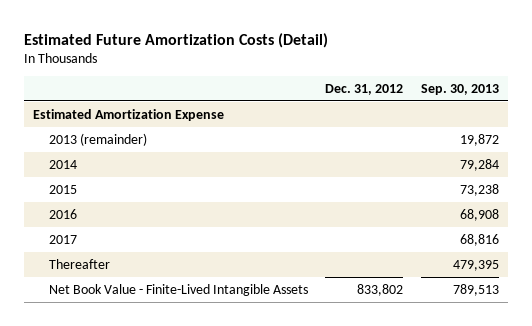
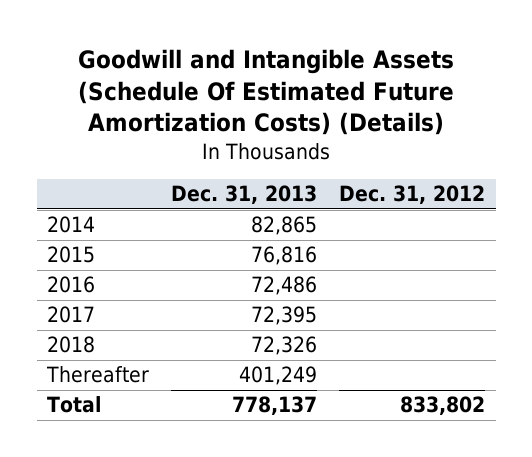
- Estimated Future Amortization Costs (Detail)
+ Goodwill and Intangible Assets (Schedule Of Estimated Future Amortization Costs) (Details)
- | Dec. 31, 2012 | Sep. 30, 2013
+ | Dec. 31, 2013 | Dec. 31, 2012
- Estimated Amortization Expense
- 2013 (remainder) | | 19,872
+ 2018 | 72,326 |
- Net Book Value - Finite-Lived Intangible Assets | 833,802 | 789,513
+ Total | 778,137 | 833,802

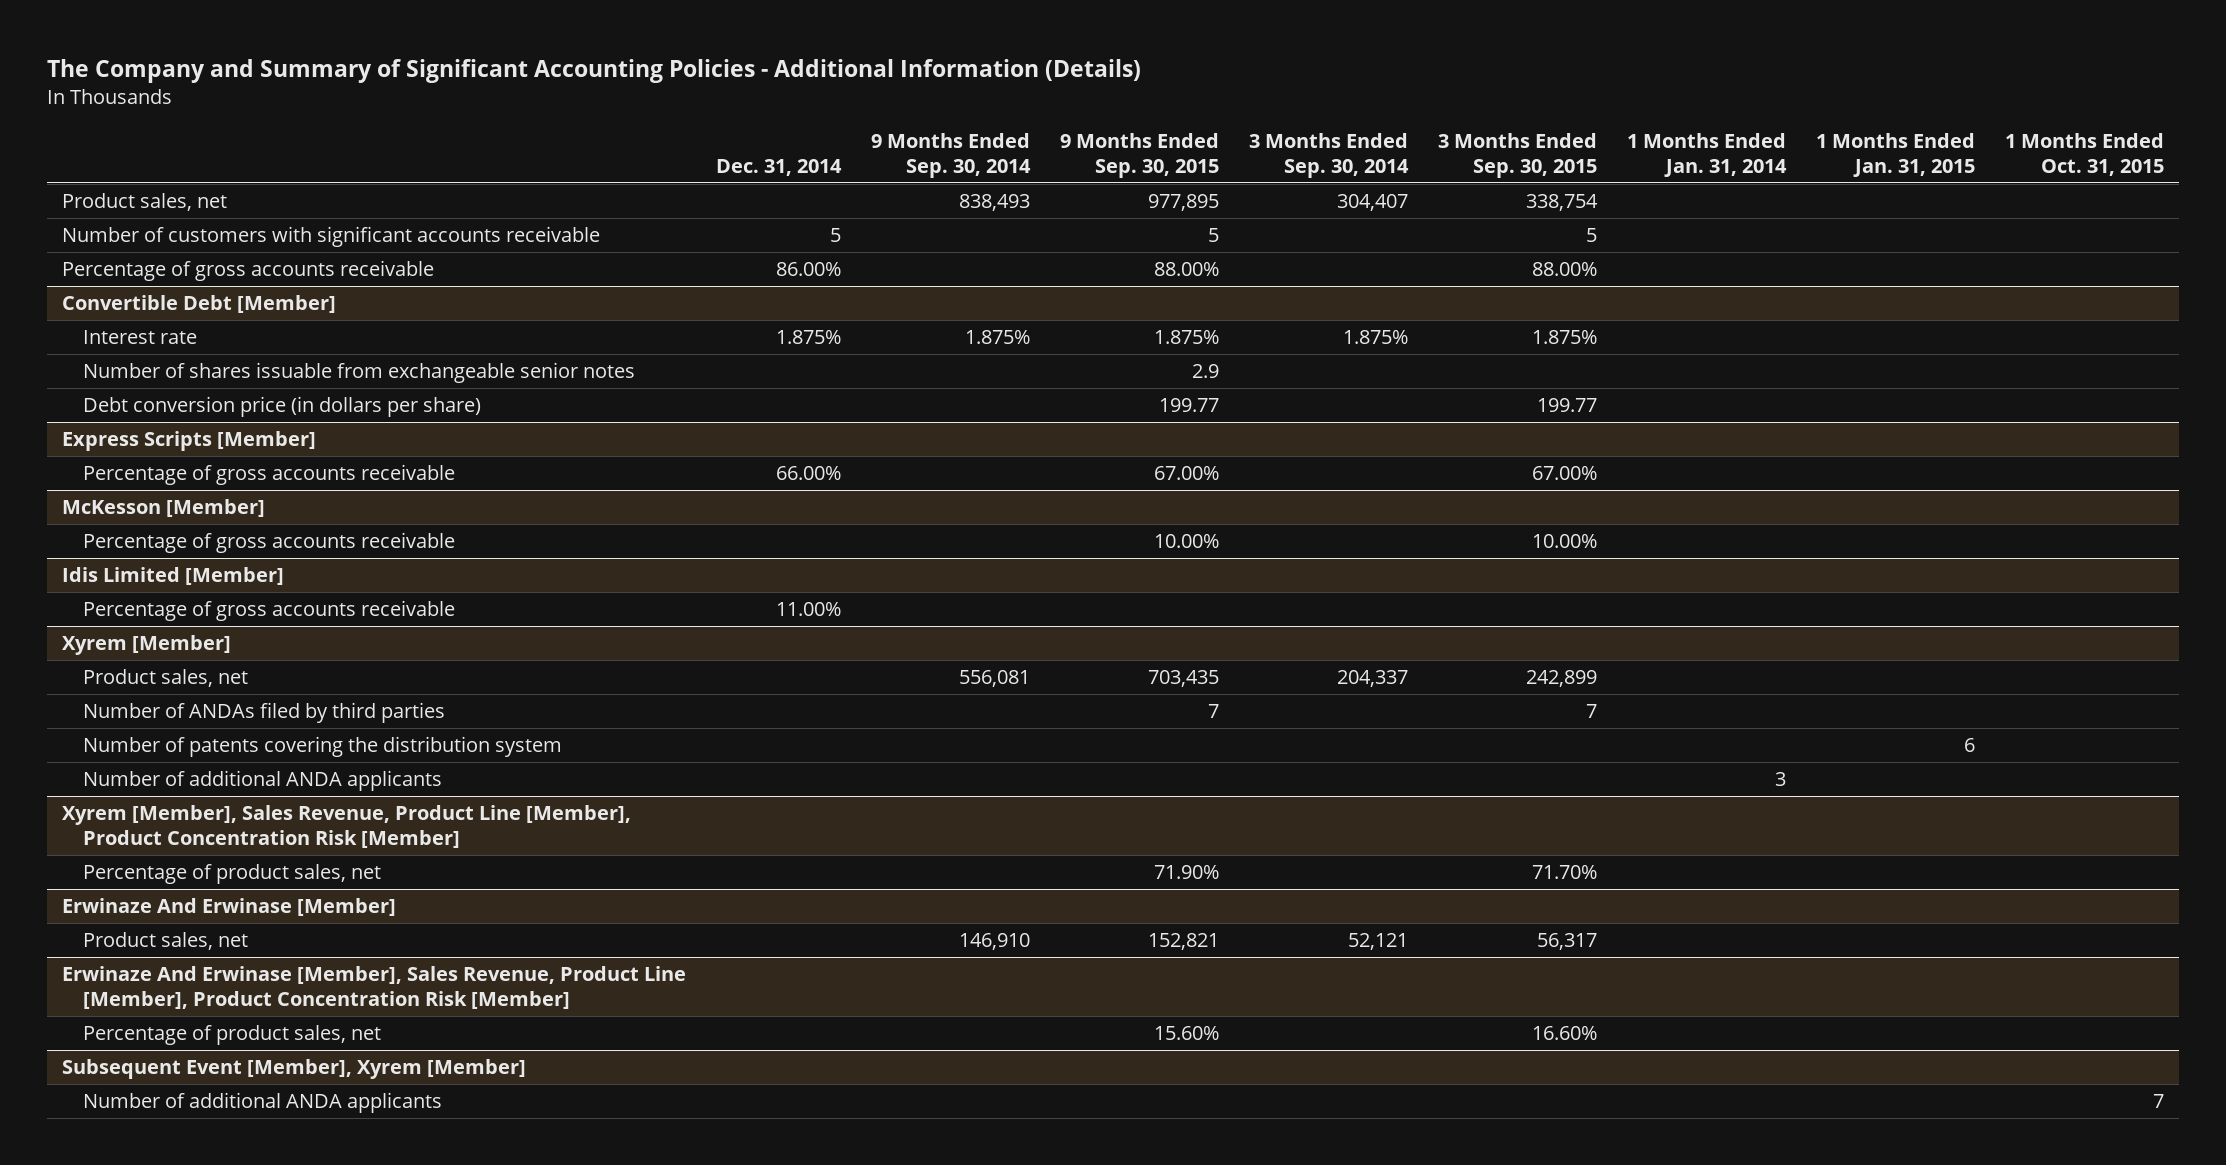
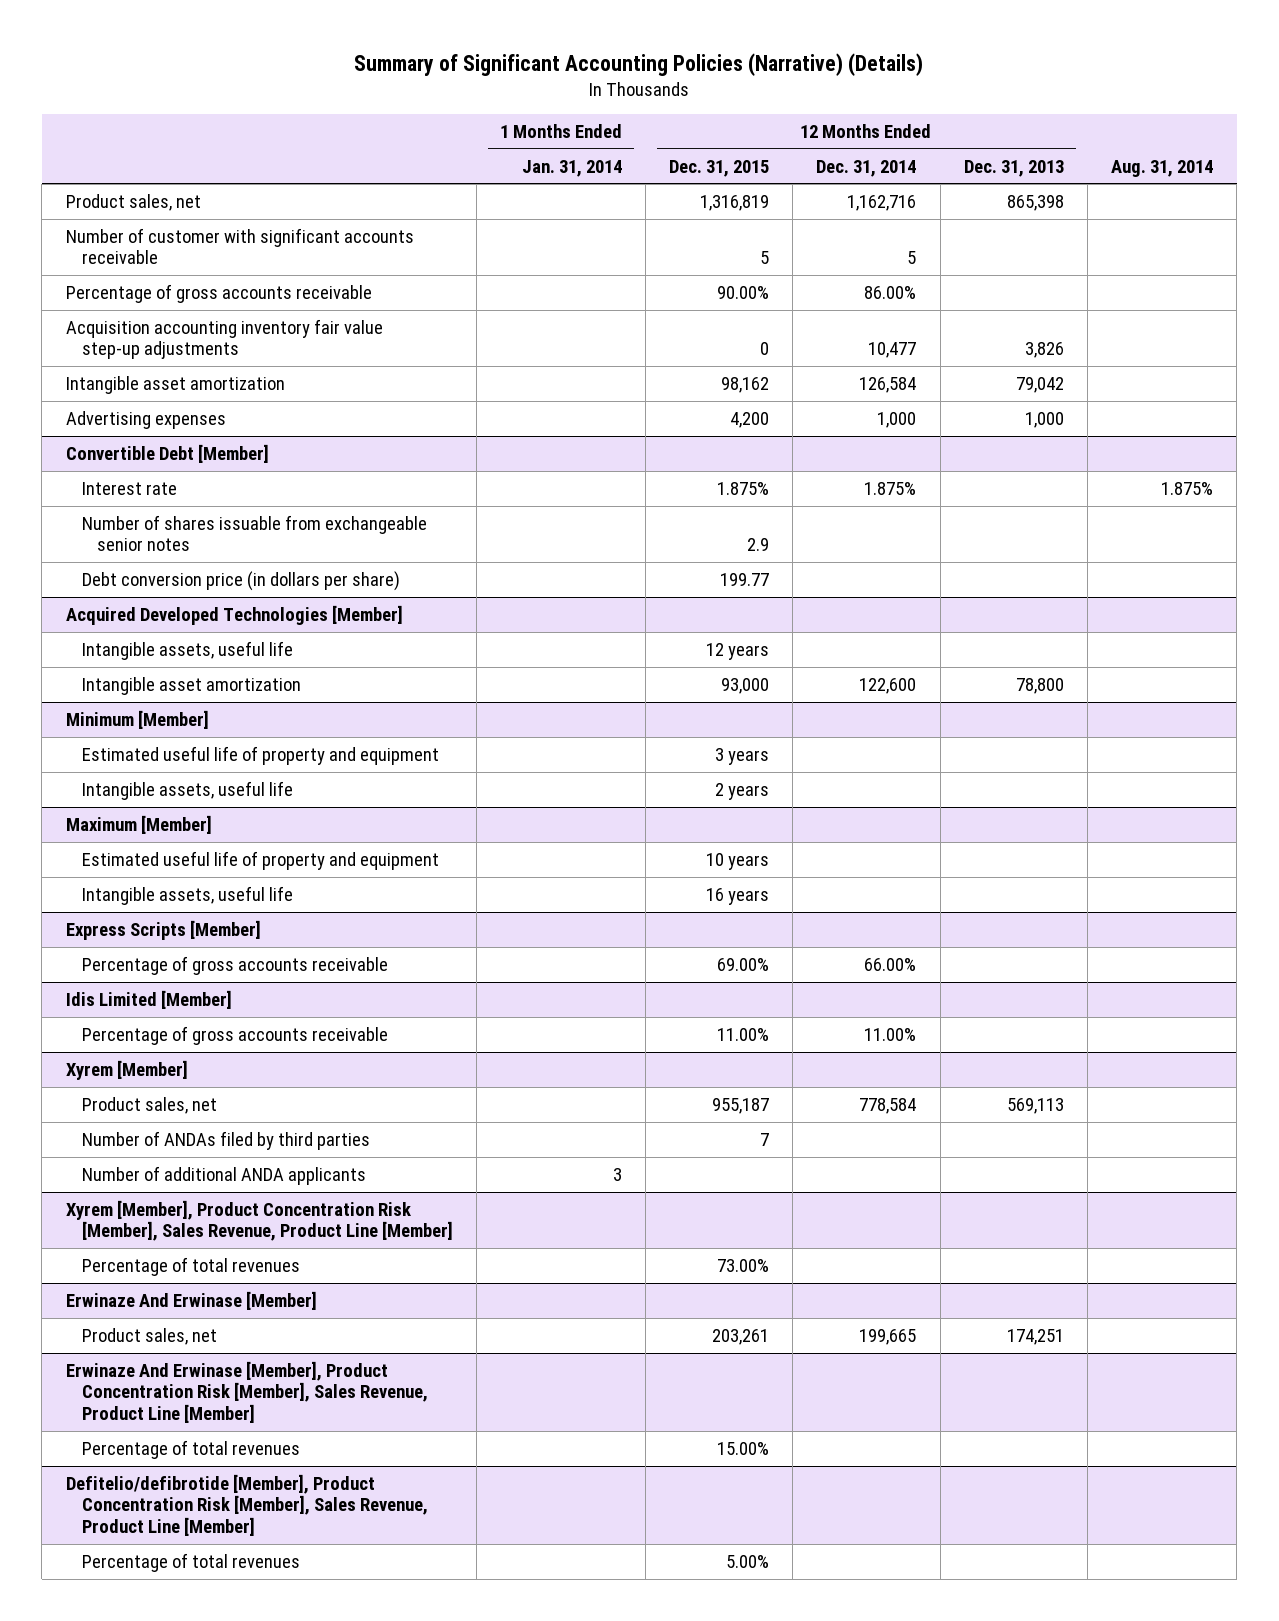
- The Company and Summary of Significant Accounting Policies - Additional Information (Details)
+ Summary of Significant Accounting Policies (Narrative) (Details)
- | Dec. 31, 2014 | 9 Months Ended Sep. 30, 2014 | 9 Months Ended Sep. 30, 2015 | 3 Months Ended Sep. 30, 2014 | 3 Months Ended Sep. 30, 2015 | 1 Months Ended Jan. 31, 2014 | 1 Months Ended Jan. 31, 2015 | 1 Months Ended Oct. 31, 2015
+ | 1 Months Ended Jan. 31, 2014 | 12 Months Ended Dec. 31, 2015 | 12 Months Ended Dec. 31, 2014 | 12 Months Ended Dec. 31, 2013 | Aug. 31, 2014
- Number of customers with significant accounts receivable | 5 | | 5 | | 5 | | |
+ Number of customer with significant accounts receivable | | 5 | 5 | |
+ Acquisition accounting inventory fair value step-up adjustments | | 0 | 10,477 | 3,826 |
+ Intangible asset amortization | | 98,162 | 126,584 | 79,042 |
+ Advertising expenses | | 4,200 | 1,000 | 1,000 |
+ Acquired Developed Technologies [Member]
+ Intangible assets, useful life | | 12 years | | |
+ Intangible asset amortization | | 93,000 | 122,600 | 78,800 |
+ Minimum [Member]
+ Estimated useful life of property and equipment | | 3 years | | |
+ Intangible assets, useful life | | 2 years | | |
+ Maximum [Member]
+ Estimated useful life of property and equipment | | 10 years | | |
+ Intangible assets, useful life | | 16 years | | |
- McKesson [Member]
- Percentage of gross accounts receivable | | | 10.00% | | 10.00% | | |
@ Xyrem [Member]
- Number of patents covering the distribution system | | | | | | | 6 |
- Xyrem [Member], Sales Revenue, Product Line [Member], Product Concentration Risk [Member]
- Percentage of product sales, net | | | 71.90% | | 71.70% | | |
+ Xyrem [Member], Product Concentration Risk [Member], Sales Revenue, Product Line [Member]
+ Percentage of total revenues | | 73.00% | | |
- Erwinaze And Erwinase [Member], Sales Revenue, Product Line [Member], Product Concentration Risk [Member]
- Percentage of product sales, net | | | 15.60% | | 16.60% | | |
- Subsequent Event [Member], Xyrem [Member]
- Number of additional ANDA applicants | | | | | | | | 7
+ Erwinaze And Erwinase [Member], Product Concentration Risk [Member], Sales Revenue, Product Line [Member]
+ Percentage of total revenues | | 15.00% | | |
+ Defitelio/defibrotide [Member], Product Concentration Risk [Member], Sales Revenue, Product Line [Member]
+ Percentage of total revenues | | 5.00% | | |

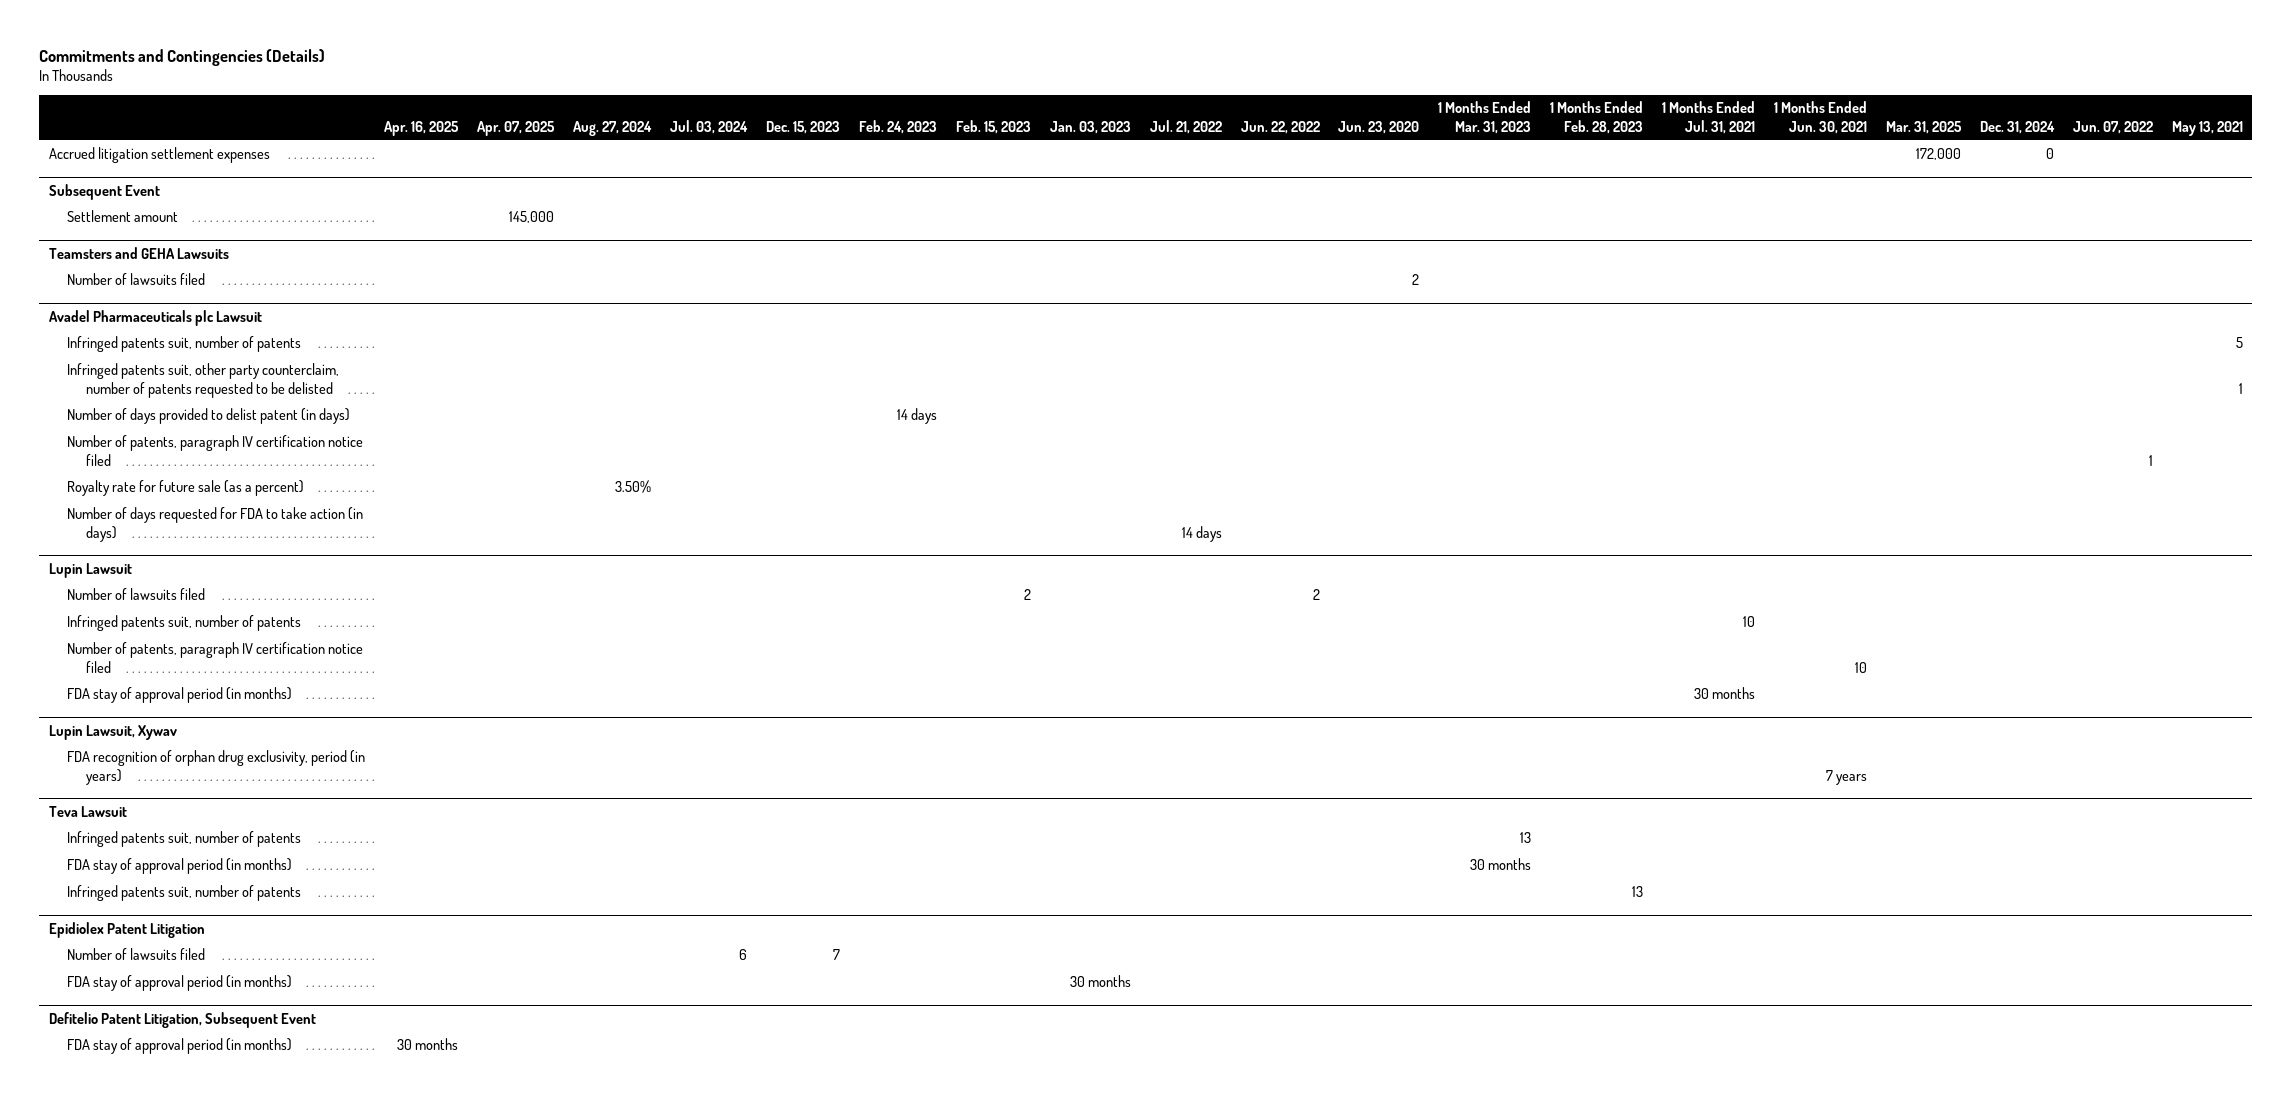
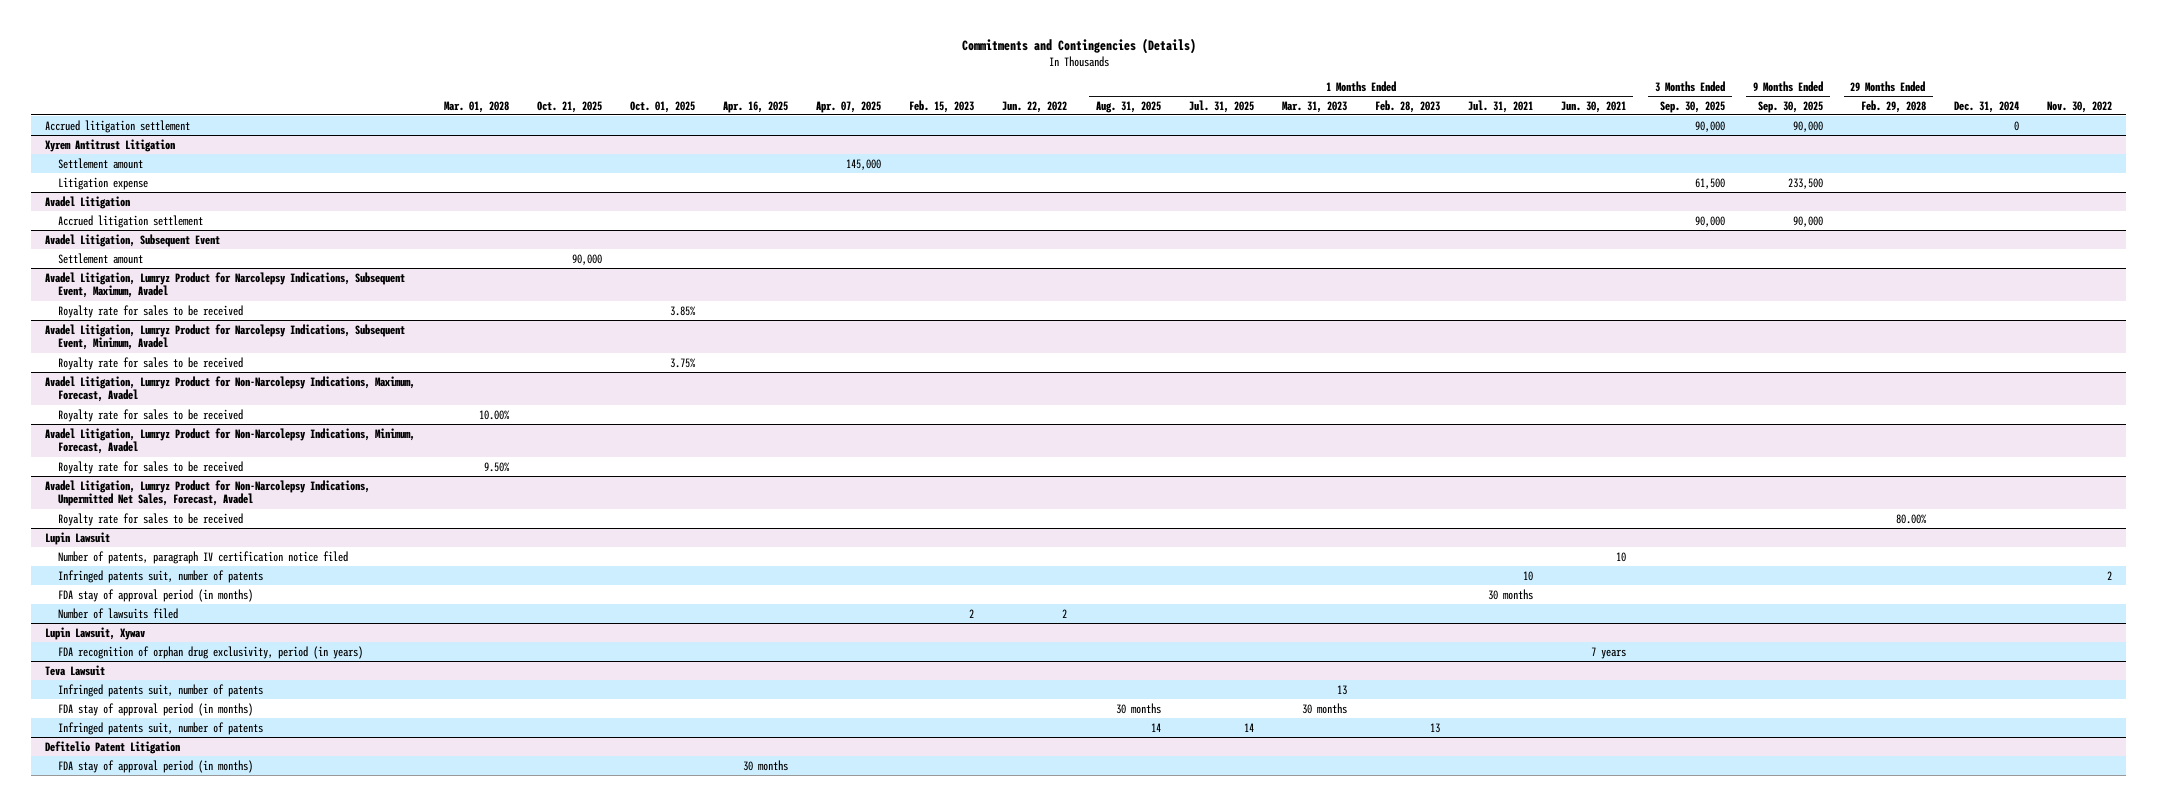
- | Apr. 16, 2025 | Apr. 07, 2025 | Aug. 27, 2024 | Jul. 03, 2024 | Dec. 15, 2023 | Feb. 24, 2023 | Feb. 15, 2023 | Jan. 03, 2023 | Jul. 21, 2022 | Jun. 22, 2022 | Jun. 23, 2020 | 1 Months Ended Mar. 31, 2023 | 1 Months Ended Feb. 28, 2023 | 1 Months Ended Jul. 31, 2021 | 1 Months Ended Jun. 30, 2021 | Mar. 31, 2025 | Dec. 31, 2024 | Jun. 07, 2022 | May 13, 2021
+ | Mar. 01, 2028 | Oct. 21, 2025 | Oct. 01, 2025 | Apr. 16, 2025 | Apr. 07, 2025 | Feb. 15, 2023 | Jun. 22, 2022 | 1 Months Ended Aug. 31, 2025 | 1 Months Ended Jul. 31, 2025 | 1 Months Ended Mar. 31, 2023 | 1 Months Ended Feb. 28, 2023 | 1 Months Ended Jul. 31, 2021 | 1 Months Ended Jun. 30, 2021 | 3 Months Ended Sep. 30, 2025 | 9 Months Ended Sep. 30, 2025 | 29 Months Ended Feb. 29, 2028 | Dec. 31, 2024 | Nov. 30, 2022
- Accrued litigation settlement expenses | | | | | | | | | | | | | | | | 172,000 | 0 | |
- Subsequent Event
+ Accrued litigation settlement | | | | | | | | | | | | | | 90,000 | 90,000 | | 0 |
+ Xyrem Antitrust Litigation
- Teamsters and GEHA Lawsuits
- Number of lawsuits filed | | | | | | | | | | | 2 | | | | | | | |
- Avadel Pharmaceuticals plc Lawsuit
- Infringed patents suit, number of patents | | | | | | | | | | | | | | | | | | | 5
- Infringed patents suit, other party counterclaim, number of patents requested to be delisted | | | | | | | | | | | | | | | | | | | 1
- Number of days provided to delist patent (in days) | | | | | | 14 days | | | | | | | | | | | | |
- Number of patents, paragraph IV certification notice filed | | | | | | | | | | | | | | | | | | 1 |
- Royalty rate for future sale (as a percent) | | | 3.50% | | | | | | | | | | | | | | | |
- Number of days requested for FDA to take action (in days) | | | | | | | | | 14 days | | | | | | | | | |
+ Litigation expense | | | | | | | | | | | | | | 61,500 | 233,500 | | |
+ Avadel Litigation
+ Accrued litigation settlement | | | | | | | | | | | | | | 90,000 | 90,000 | | |
+ Avadel Litigation, Subsequent Event
+ Settlement amount | | 90,000 | | | | | | | | | | | | | | | |
+ Avadel Litigation, Lumryz Product for Narcolepsy Indications, Subsequent Event, Maximum, Avadel
+ Royalty rate for sales to be received | | | 3.85% | | | | | | | | | | | | | | |
+ Avadel Litigation, Lumryz Product for Narcolepsy Indications, Subsequent Event, Minimum, Avadel
+ Royalty rate for sales to be received | | | 3.75% | | | | | | | | | | | | | | |
+ Avadel Litigation, Lumryz Product for Non-Narcolepsy Indications, Maximum, Forecast, Avadel
+ Royalty rate for sales to be received | 10.00% | | | | | | | | | | | | | | | | |
+ Avadel Litigation, Lumryz Product for Non-Narcolepsy Indications, Minimum, Forecast, Avadel
+ Royalty rate for sales to be received | 9.50% | | | | | | | | | | | | | | | | |
+ Avadel Litigation, Lumryz Product for Non-Narcolepsy Indications, Unpermitted Net Sales, Forecast, Avadel
+ Royalty rate for sales to be received | | | | | | | | | | | | | | | | 80.00% | |
@ Lupin Lawsuit
moved down: Infringed patents suit, number of patents | | | | | | | | | | | | 10 | | | | | | 2
moved down: Number of lawsuits filed | | | | | | 2 | 2 | | | | | | | | | | |
- Epidiolex Patent Litigation
- Number of lawsuits filed | | | | 6 | 7 | | | | | | | | | | | | | |
- FDA stay of approval period (in months) | | | | | | | | 30 months | | | | | | | | | | |
- Defitelio Patent Litigation, Subsequent Event
+ Defitelio Patent Litigation

